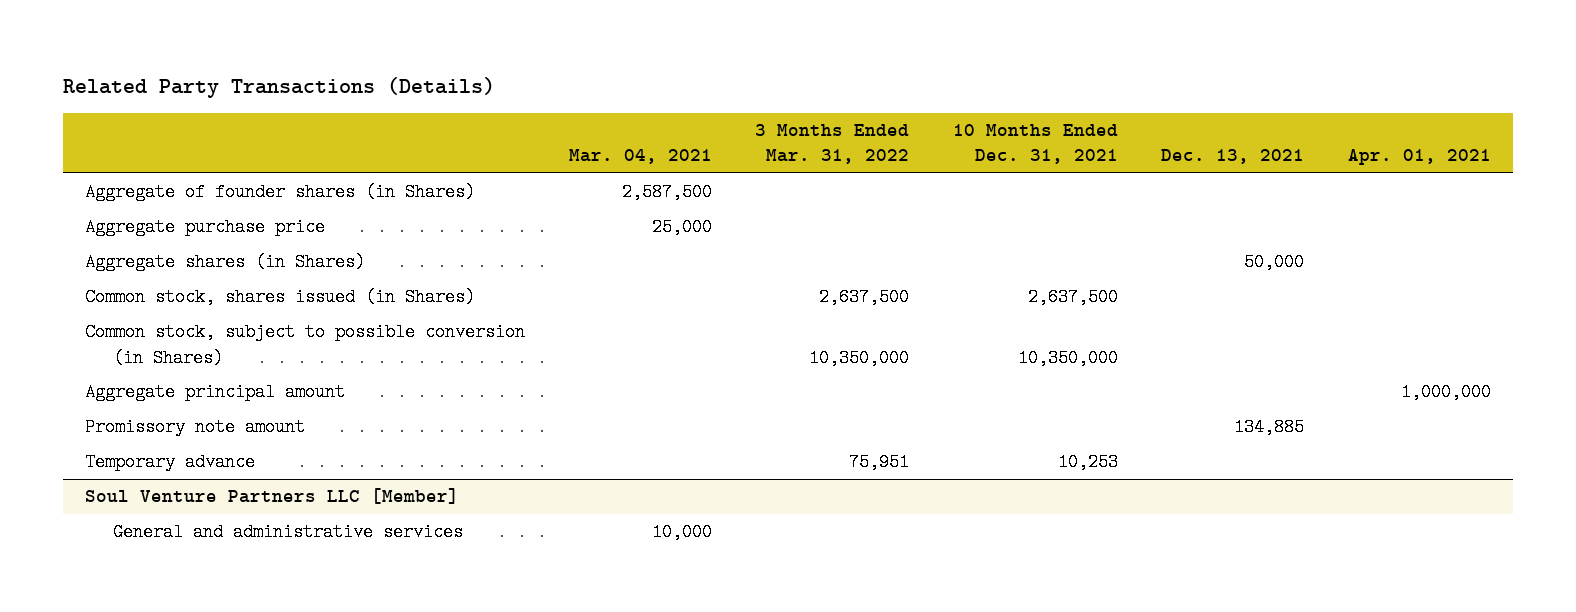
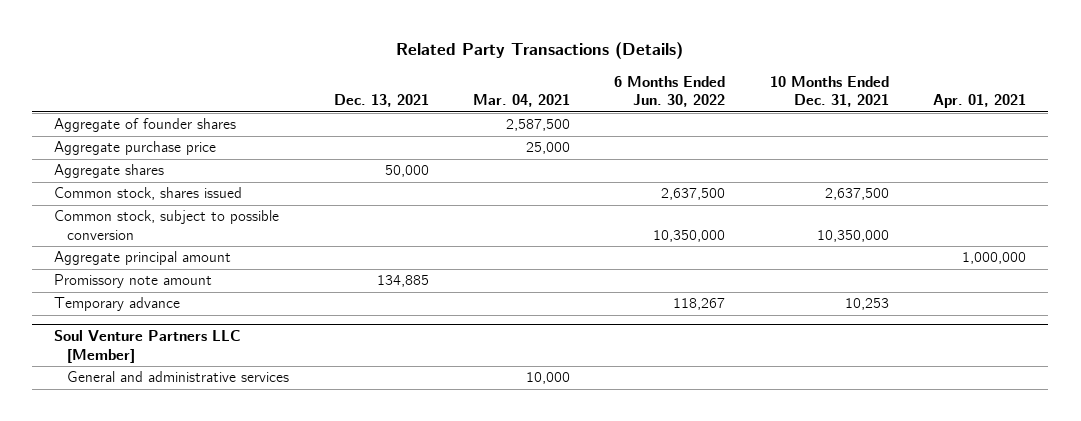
- | Mar. 04, 2021 | 3 Months Ended Mar. 31, 2022 | 10 Months Ended Dec. 31, 2021 | Dec. 13, 2021 | Apr. 01, 2021
+ | Dec. 13, 2021 | Mar. 04, 2021 | 6 Months Ended Jun. 30, 2022 | 10 Months Ended Dec. 31, 2021 | Apr. 01, 2021
- Aggregate of founder shares (in Shares) | 2,587,500 | | | |
+ Aggregate of founder shares | | 2,587,500 | | |
- Aggregate shares (in Shares) | | | | 50,000 |
- Common stock, shares issued (in Shares) | | 2,637,500 | 2,637,500 | |
- Common stock, subject to possible conversion (in Shares) | | 10,350,000 | 10,350,000 | |
+ Aggregate shares | 50,000 | | | |
+ Common stock, shares issued | | | 2,637,500 | 2,637,500 |
+ Common stock, subject to possible conversion | | | 10,350,000 | 10,350,000 |

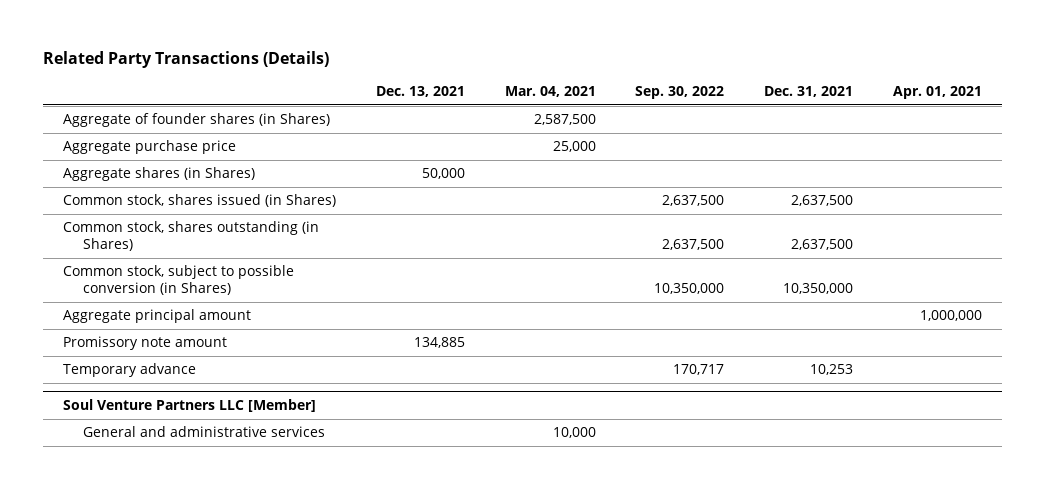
- | Dec. 13, 2021 | Mar. 04, 2021 | 6 Months Ended Jun. 30, 2022 | 10 Months Ended Dec. 31, 2021 | Apr. 01, 2021
+ | Dec. 13, 2021 | Mar. 04, 2021 | Sep. 30, 2022 | Dec. 31, 2021 | Apr. 01, 2021
- Aggregate of founder shares | | 2,587,500 | | |
+ Aggregate of founder shares (in Shares) | | 2,587,500 | | |
- Aggregate shares | 50,000 | | | |
- Common stock, shares issued | | | 2,637,500 | 2,637,500 |
- Common stock, subject to possible conversion | | | 10,350,000 | 10,350,000 |
+ Aggregate shares (in Shares) | 50,000 | | | |
+ Common stock, shares issued (in Shares) | | | 2,637,500 | 2,637,500 |
+ Common stock, shares outstanding (in Shares) | | | 2,637,500 | 2,637,500 |
+ Common stock, subject to possible conversion (in Shares) | | | 10,350,000 | 10,350,000 |

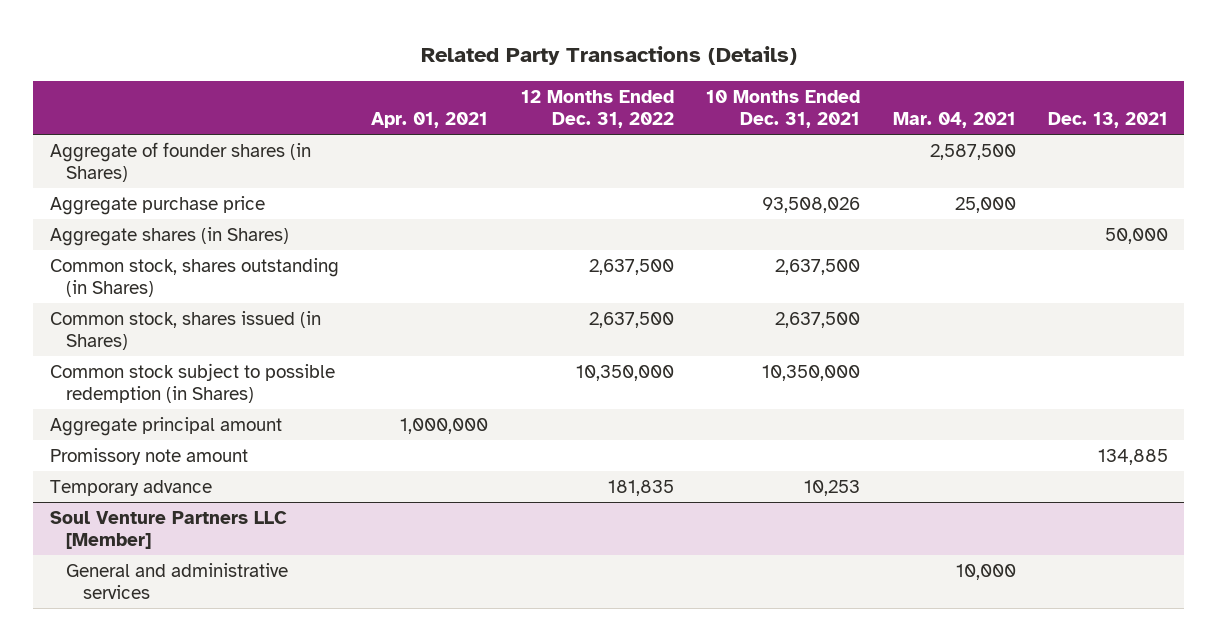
- | Dec. 13, 2021 | Mar. 04, 2021 | Sep. 30, 2022 | Dec. 31, 2021 | Apr. 01, 2021
+ | Apr. 01, 2021 | 12 Months Ended Dec. 31, 2022 | 10 Months Ended Dec. 31, 2021 | Mar. 04, 2021 | Dec. 13, 2021
- Common stock, subject to possible conversion (in Shares) | | | 10,350,000 | 10,350,000 |
moved down: Common stock, shares issued (in Shares) | | 2,637,500 | 2,637,500 | |
+ Common stock subject to possible redemption (in Shares) | | 10,350,000 | 10,350,000 | |

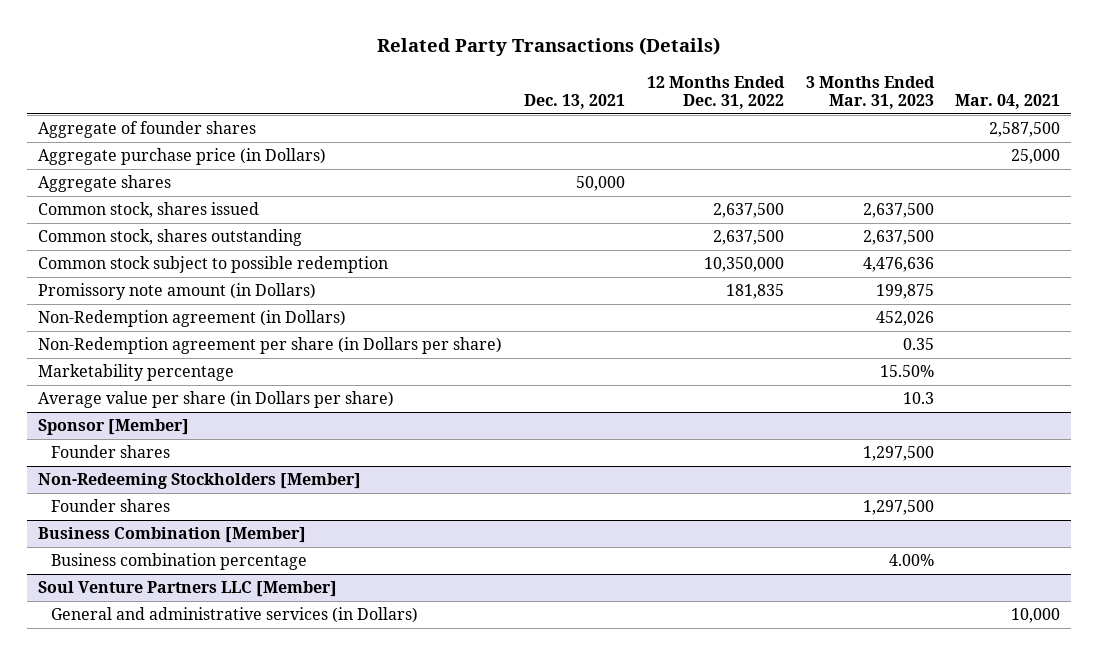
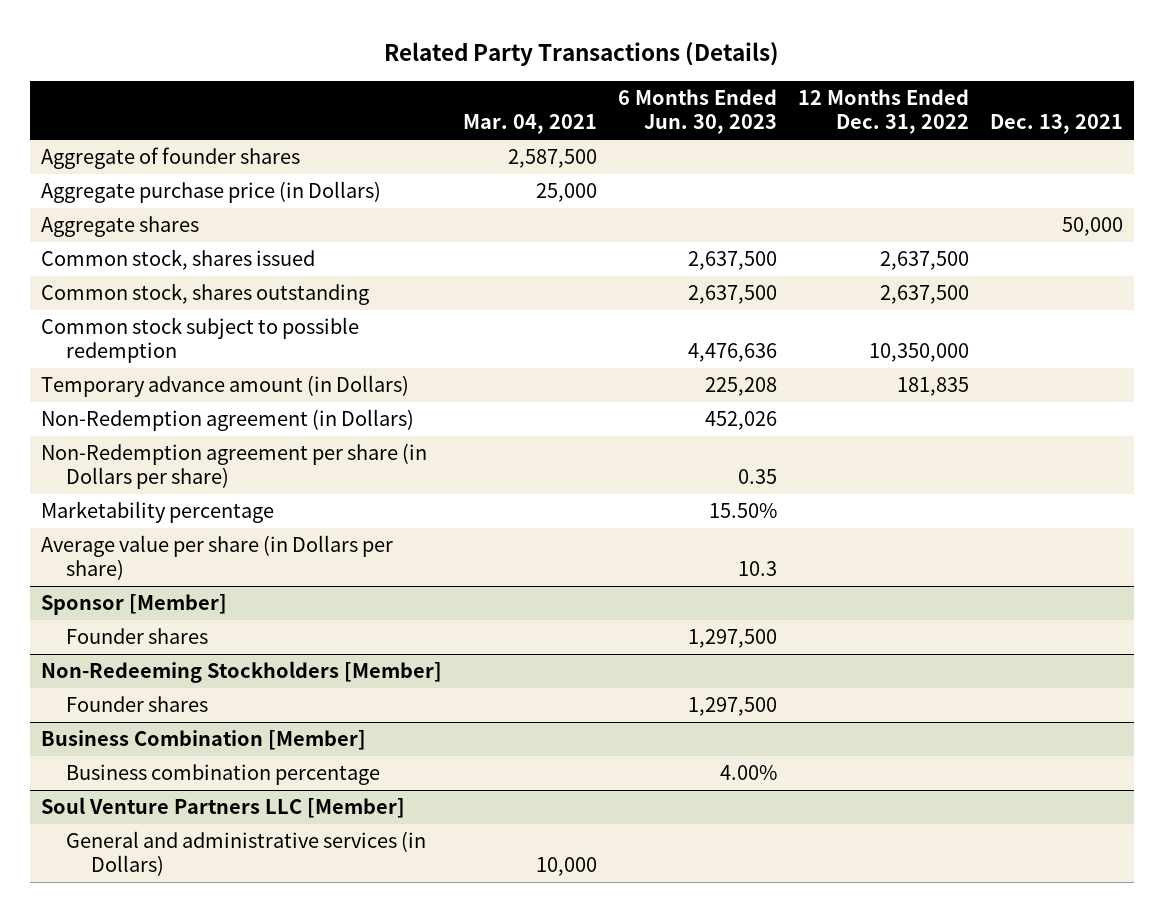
- | Dec. 13, 2021 | 12 Months Ended Dec. 31, 2022 | 3 Months Ended Mar. 31, 2023 | Mar. 04, 2021
+ | Mar. 04, 2021 | 6 Months Ended Jun. 30, 2023 | 12 Months Ended Dec. 31, 2022 | Dec. 13, 2021
- Promissory note amount (in Dollars) | | 181,835 | 199,875 |
+ Temporary advance amount (in Dollars) | | 225,208 | 181,835 |

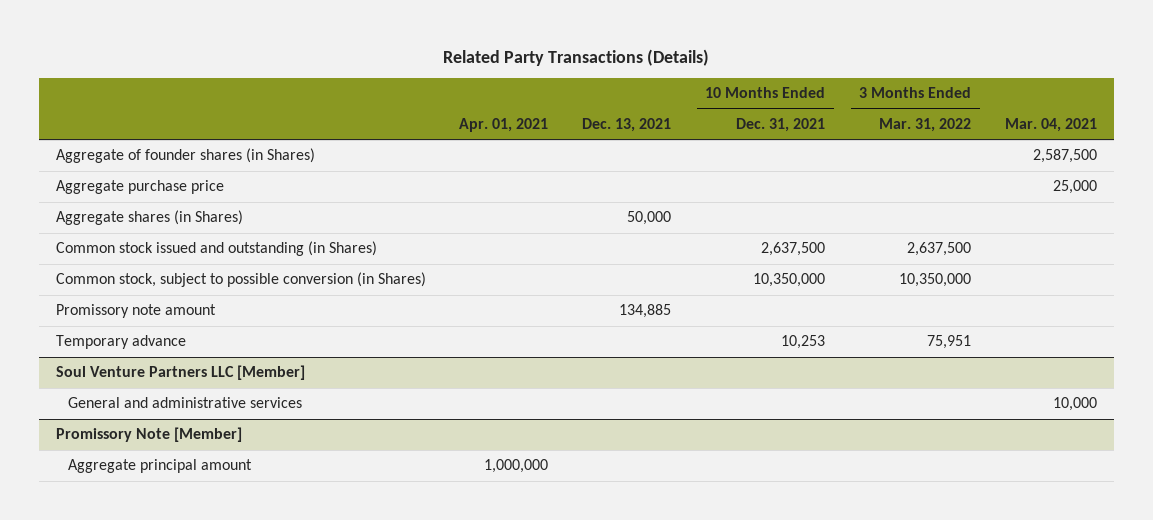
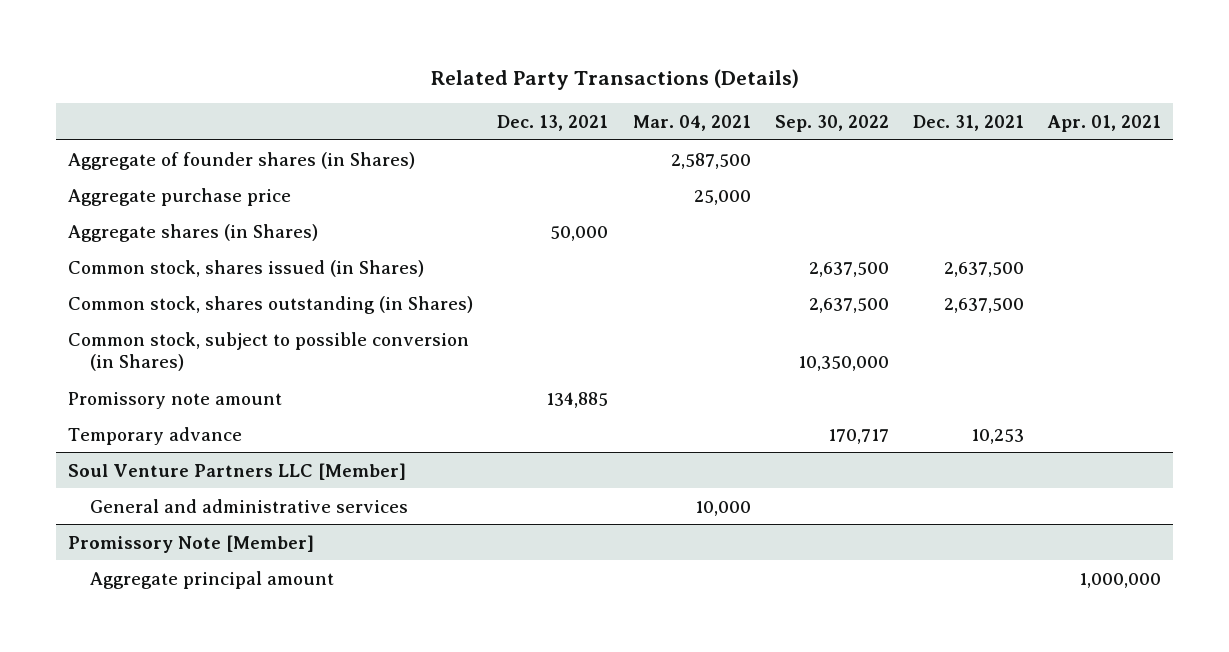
- | Apr. 01, 2021 | Dec. 13, 2021 | 10 Months Ended Dec. 31, 2021 | 3 Months Ended Mar. 31, 2022 | Mar. 04, 2021
+ | Dec. 13, 2021 | Mar. 04, 2021 | Sep. 30, 2022 | Dec. 31, 2021 | Apr. 01, 2021
- Common stock issued and outstanding (in Shares) | | | 2,637,500 | 2,637,500 |
+ Common stock, shares issued (in Shares) | | | 2,637,500 | 2,637,500 |
+ Common stock, shares outstanding (in Shares) | | | 2,637,500 | 2,637,500 |

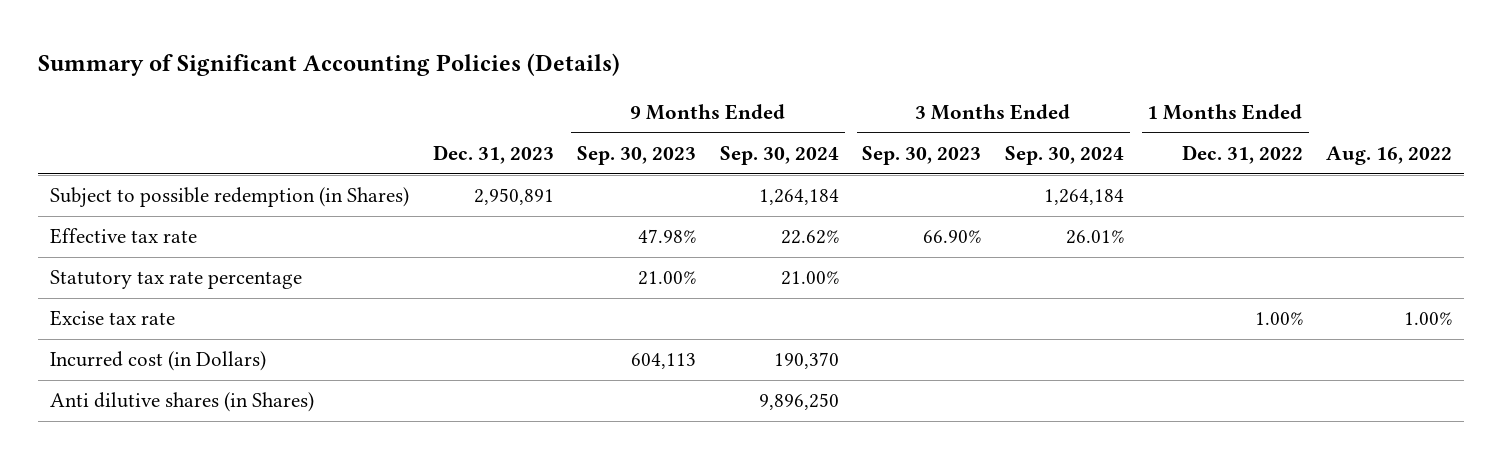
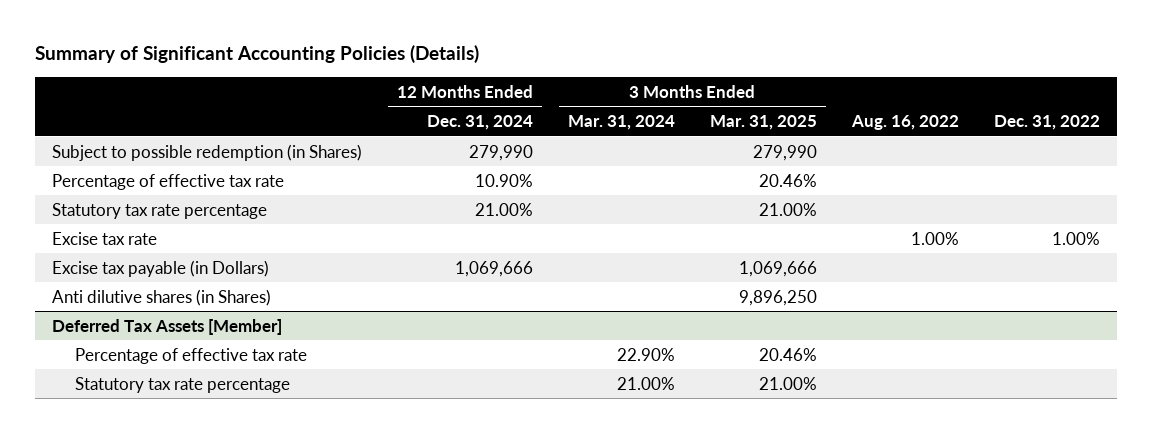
- | Dec. 31, 2023 | 9 Months Ended Sep. 30, 2023 | 9 Months Ended Sep. 30, 2024 | 3 Months Ended Sep. 30, 2023 | 3 Months Ended Sep. 30, 2024 | 1 Months Ended Dec. 31, 2022 | Aug. 16, 2022
+ | 12 Months Ended Dec. 31, 2024 | 3 Months Ended Mar. 31, 2024 | 3 Months Ended Mar. 31, 2025 | Aug. 16, 2022 | Dec. 31, 2022
- Effective tax rate | | 47.98% | 22.62% | 66.90% | 26.01% | |
+ Percentage of effective tax rate | 10.90% | | 20.46% | |
- Incurred cost (in Dollars) | | 604,113 | 190,370 | | | |
+ Excise tax payable (in Dollars) | 1,069,666 | | 1,069,666 | |
+ Deferred Tax Assets [Member]
+ Percentage of effective tax rate | | 22.90% | 20.46% | |
+ Statutory tax rate percentage | | 21.00% | 21.00% | |

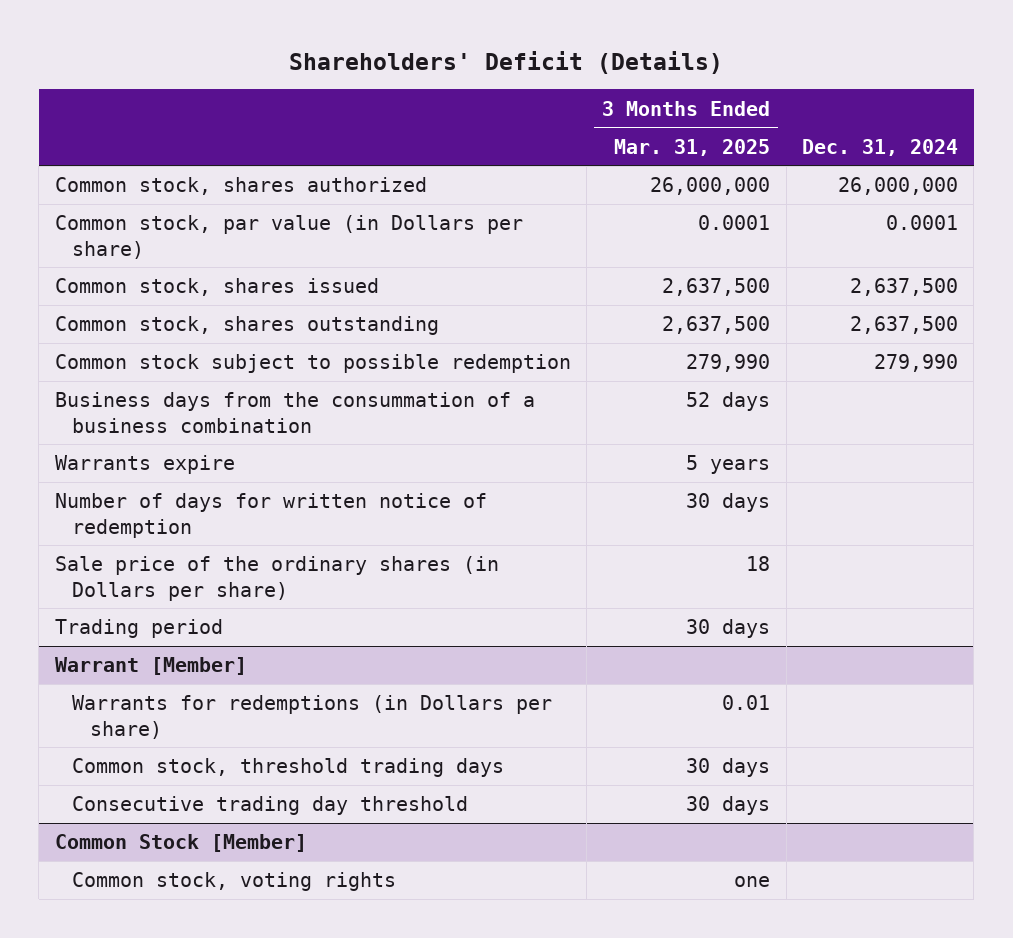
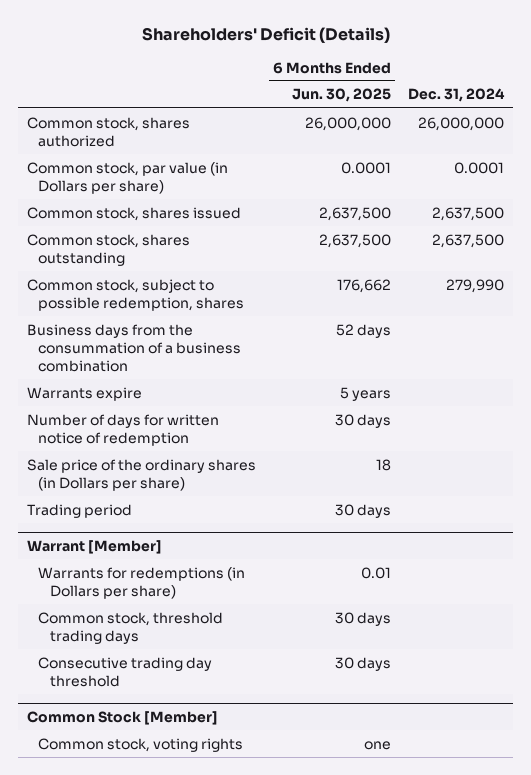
- | 3 Months Ended Mar. 31, 2025 | Dec. 31, 2024
+ | 6 Months Ended Jun. 30, 2025 | Dec. 31, 2024
- Common stock subject to possible redemption | 279,990 | 279,990
+ Common stock, subject to possible redemption, shares | 176,662 | 279,990

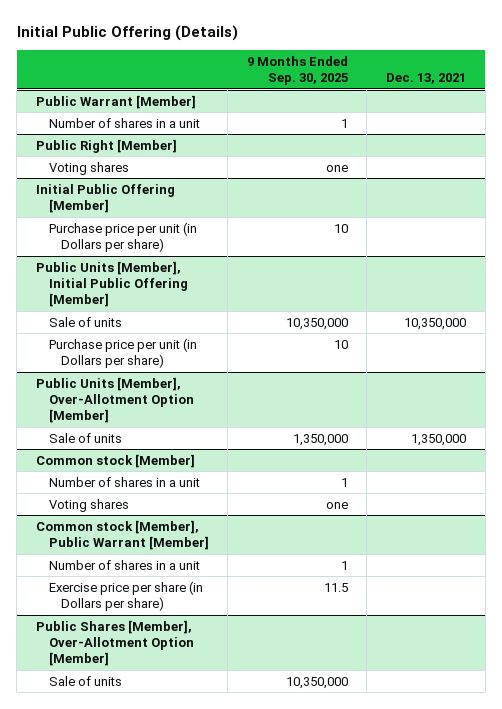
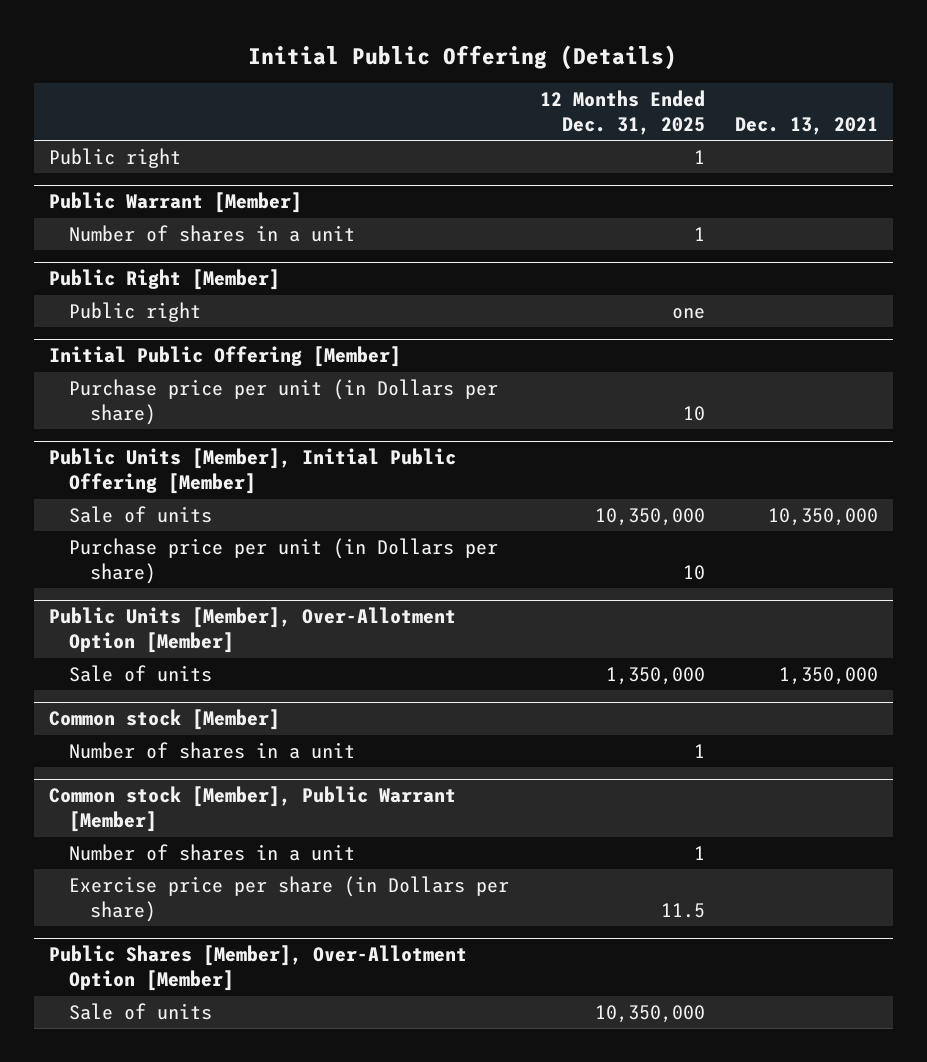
- | 9 Months Ended Sep. 30, 2025 | Dec. 13, 2021
+ | 12 Months Ended Dec. 31, 2025 | Dec. 13, 2021
+ Public right | 1 |
@ Public Right [Member]
- Voting shares | one |
+ Public right | one |
@ Common stock [Member]
- Voting shares | one |

